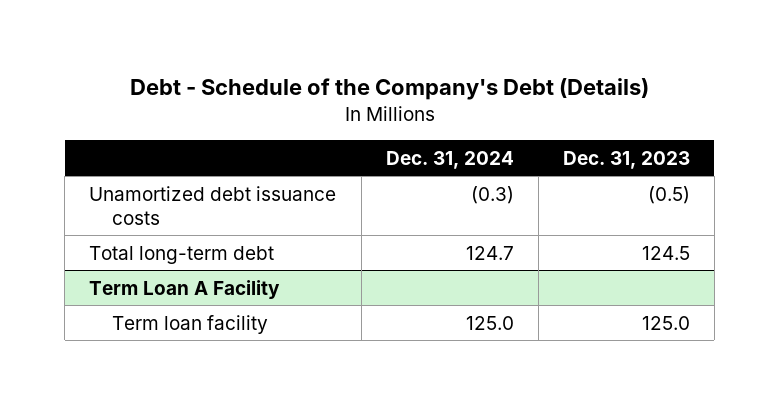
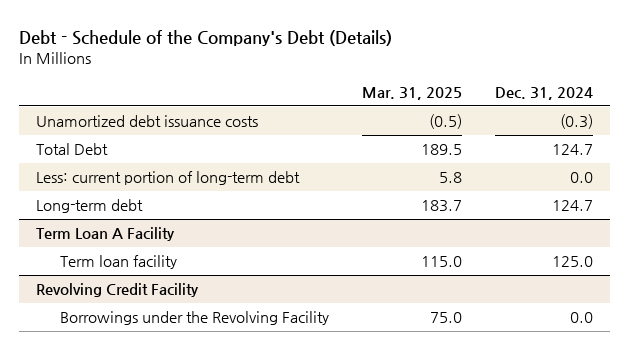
- | Dec. 31, 2024 | Dec. 31, 2023
+ | Mar. 31, 2025 | Dec. 31, 2024
- Total long-term debt | 124.7 | 124.5
+ Total Debt | 189.5 | 124.7
+ Less: current portion of long-term debt | 5.8 | 0.0
+ Long-term debt | 183.7 | 124.7
+ Revolving Credit Facility
+ Borrowings under the Revolving Facility | 75.0 | 0.0

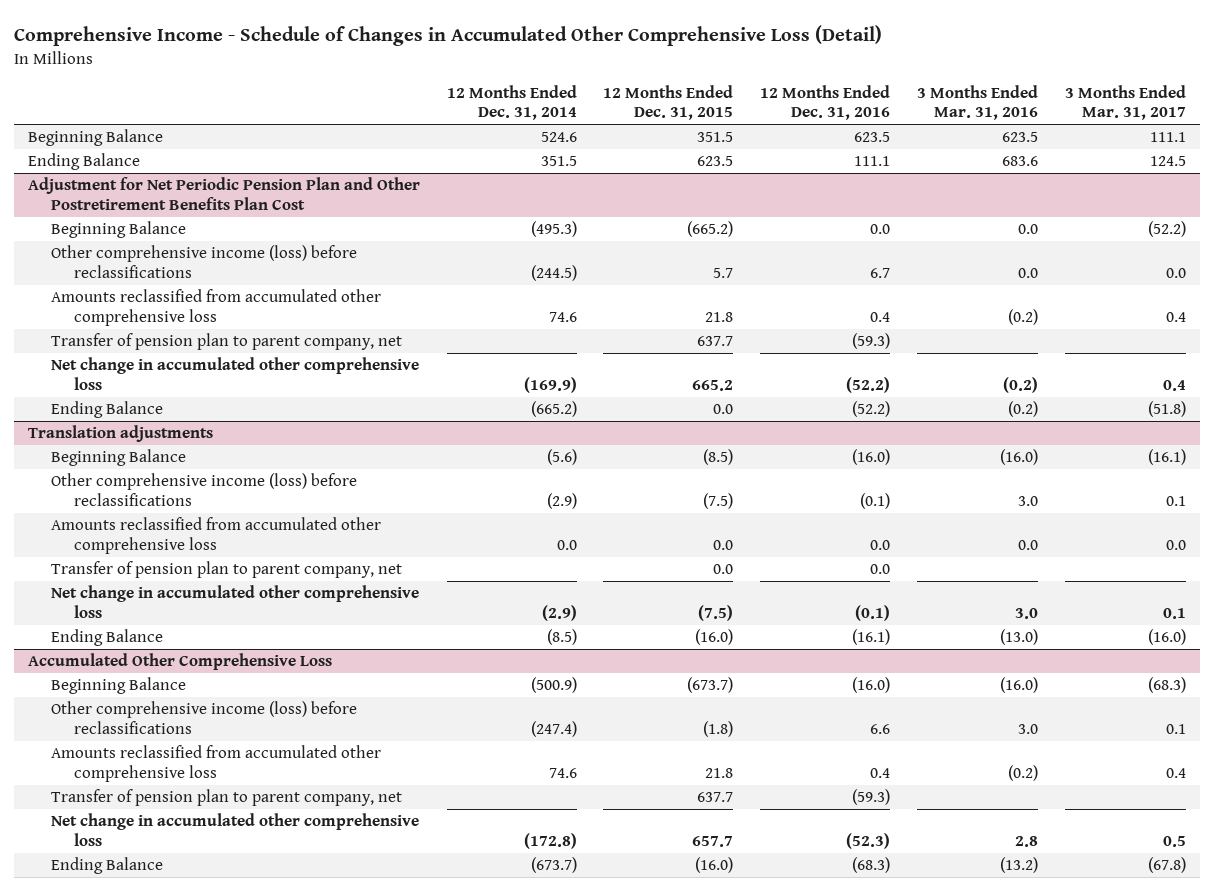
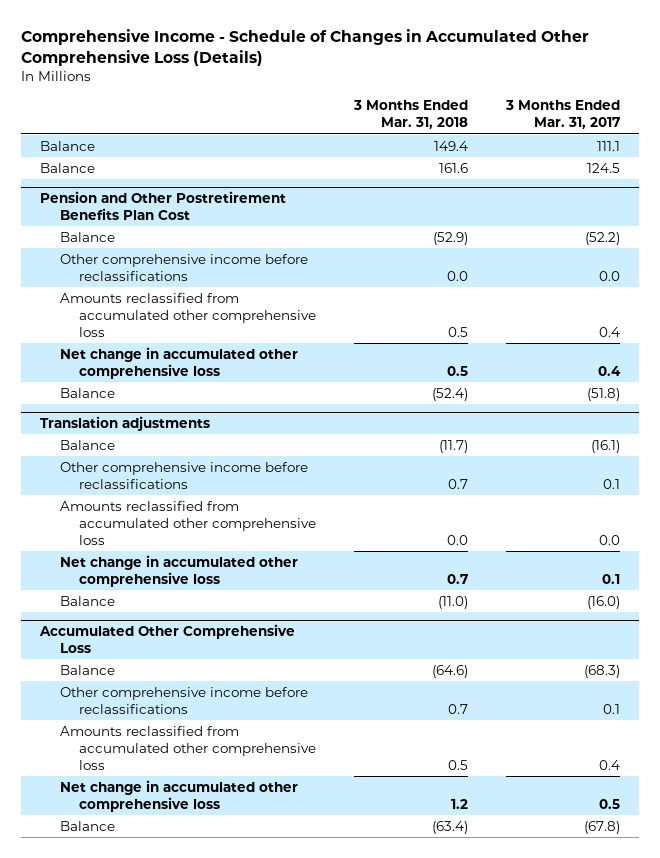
- Comprehensive Income - Schedule of Changes in Accumulated Other Comprehensive Loss (Detail)
+ Comprehensive Income - Schedule of Changes in Accumulated Other Comprehensive Loss (Details)
- | 12 Months Ended Dec. 31, 2014 | 12 Months Ended Dec. 31, 2015 | 12 Months Ended Dec. 31, 2016 | 3 Months Ended Mar. 31, 2016 | 3 Months Ended Mar. 31, 2017
+ | 3 Months Ended Mar. 31, 2018 | 3 Months Ended Mar. 31, 2017
- Beginning Balance | 524.6 | 351.5 | 623.5 | 623.5 | 111.1
- Ending Balance | 351.5 | 623.5 | 111.1 | 683.6 | 124.5
- Adjustment for Net Periodic Pension Plan and Other Postretirement Benefits Plan Cost
- Beginning Balance | (495.3) | (665.2) | 0.0 | 0.0 | (52.2)
- Other comprehensive income (loss) before reclassifications | (244.5) | 5.7 | 6.7 | 0.0 | 0.0
+ Balance | 149.4 | 111.1
+ Balance | 161.6 | 124.5
+ Pension and Other Postretirement Benefits Plan Cost
+ Balance | (52.9) | (52.2)
+ Other comprehensive income before reclassifications | 0.0 | 0.0
- Transfer of pension plan to parent company, net | | 637.7 | (59.3) | |
- Ending Balance | (665.2) | 0.0 | (52.2) | (0.2) | (51.8)
+ Balance | (52.4) | (51.8)
@ Translation adjustments
- Beginning Balance | (5.6) | (8.5) | (16.0) | (16.0) | (16.1)
- Other comprehensive income (loss) before reclassifications | (2.9) | (7.5) | (0.1) | 3.0 | 0.1
+ Balance | (11.7) | (16.1)
+ Other comprehensive income before reclassifications | 0.7 | 0.1
- Transfer of pension plan to parent company, net | | 0.0 | 0.0 | |
- Ending Balance | (8.5) | (16.0) | (16.1) | (13.0) | (16.0)
+ Balance | (11.0) | (16.0)
@ Accumulated Other Comprehensive Loss
- Beginning Balance | (500.9) | (673.7) | (16.0) | (16.0) | (68.3)
- Other comprehensive income (loss) before reclassifications | (247.4) | (1.8) | 6.6 | 3.0 | 0.1
+ Balance | (64.6) | (68.3)
+ Other comprehensive income before reclassifications | 0.7 | 0.1
- Transfer of pension plan to parent company, net | | 637.7 | (59.3) | |
- Ending Balance | (673.7) | (16.0) | (68.3) | (13.2) | (67.8)
+ Balance | (63.4) | (67.8)

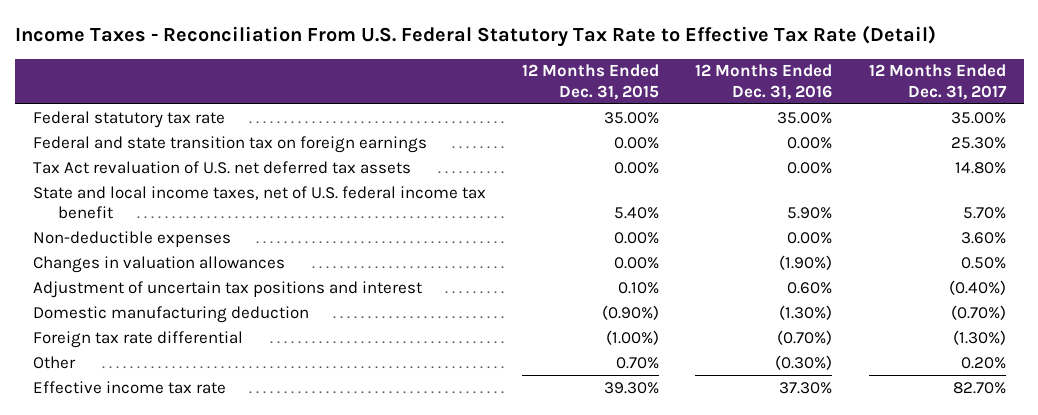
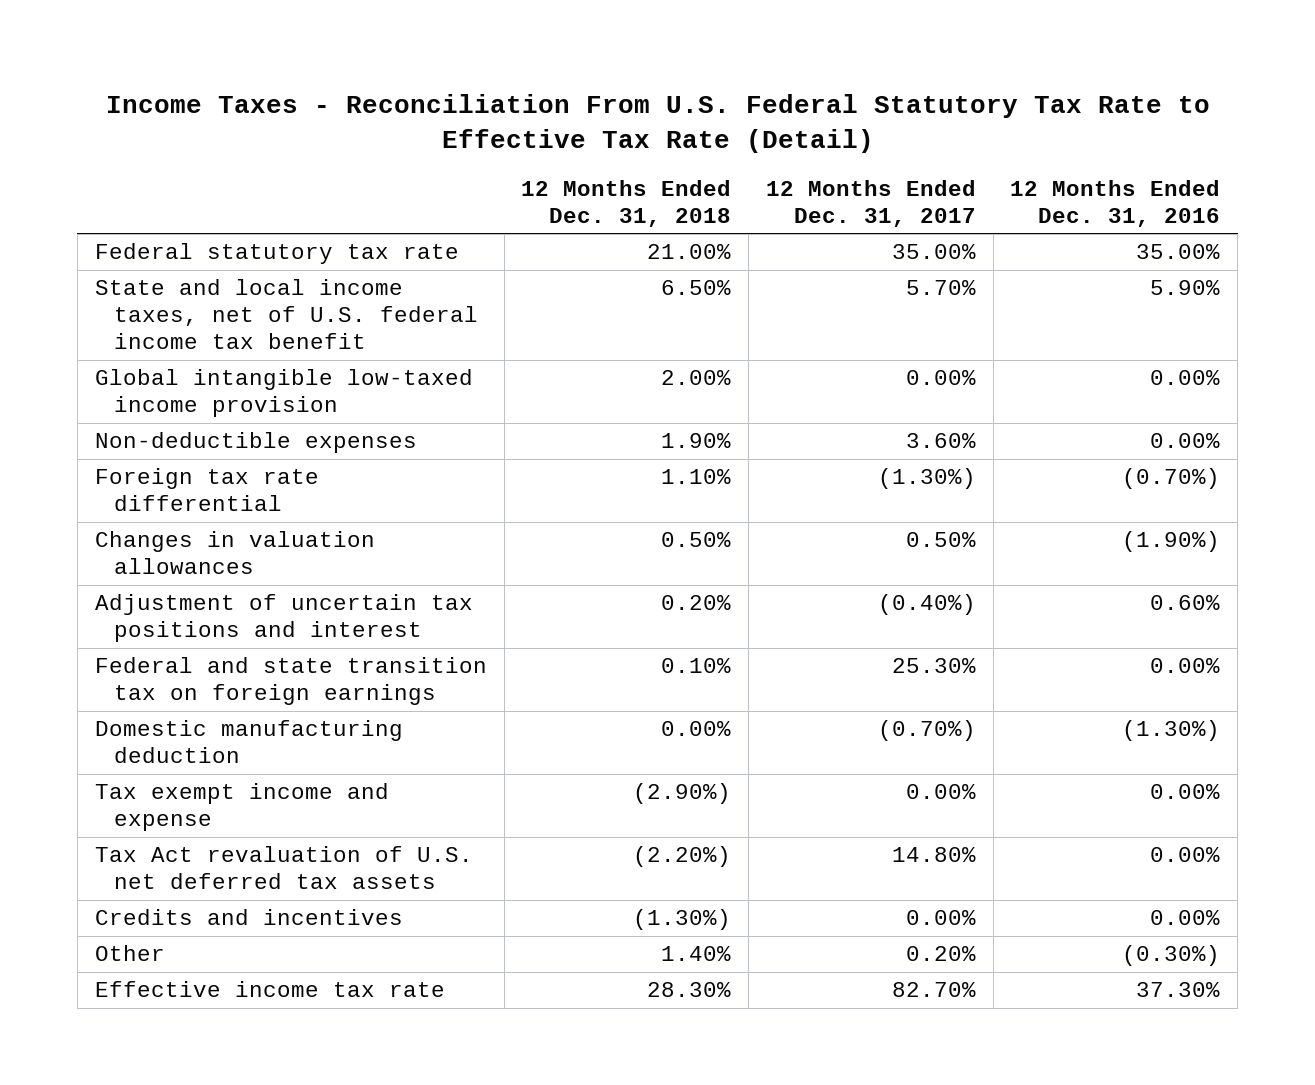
- | 12 Months Ended Dec. 31, 2015 | 12 Months Ended Dec. 31, 2016 | 12 Months Ended Dec. 31, 2017
+ | 12 Months Ended Dec. 31, 2018 | 12 Months Ended Dec. 31, 2017 | 12 Months Ended Dec. 31, 2016
+ Global intangible low-taxed income provision | 2.00% | 0.00% | 0.00%
moved up: Foreign tax rate differential | 1.10% | (1.30%) | (0.70%)
moved down: Federal and state transition tax on foreign earnings | 0.10% | 25.30% | 0.00%
+ Tax exempt income and expense | (2.90%) | 0.00% | 0.00%
moved down: Tax Act revaluation of U.S. net deferred tax assets | (2.20%) | 14.80% | 0.00%
+ Credits and incentives | (1.30%) | 0.00% | 0.00%

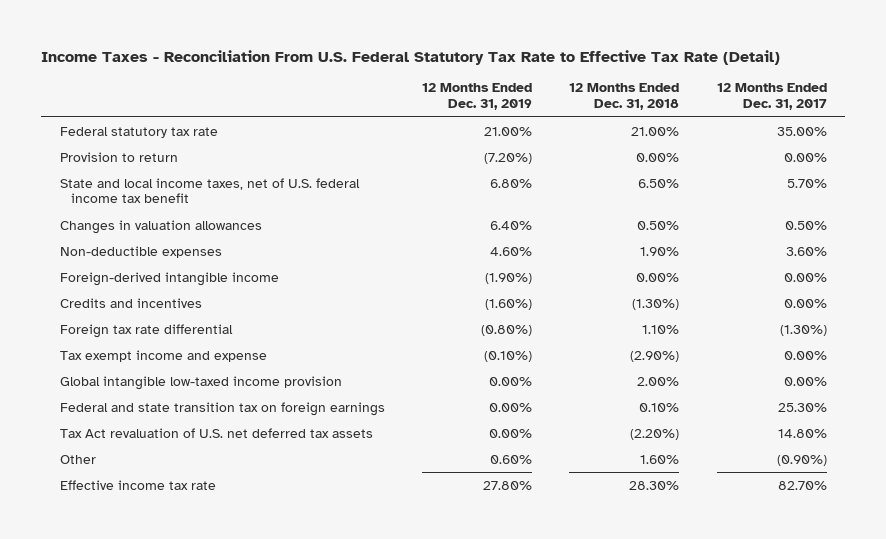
- | 12 Months Ended Dec. 31, 2018 | 12 Months Ended Dec. 31, 2017 | 12 Months Ended Dec. 31, 2016
+ | 12 Months Ended Dec. 31, 2019 | 12 Months Ended Dec. 31, 2018 | 12 Months Ended Dec. 31, 2017
+ Provision to return | (7.20%) | 0.00% | 0.00%
moved up: Changes in valuation allowances | 6.40% | 0.50% | 0.50%
+ Foreign-derived intangible income | (1.90%) | 0.00% | 0.00%
moved up: Credits and incentives | (1.60%) | (1.30%) | 0.00%
- Adjustment of uncertain tax positions and interest | 0.20% | (0.40%) | 0.60%
- Domestic manufacturing deduction | 0.00% | (0.70%) | (1.30%)
moved down: Global intangible low-taxed income provision | 0.00% | 2.00% | 0.00%
moved down: Federal and state transition tax on foreign earnings | 0.00% | 0.10% | 25.30%
- Other | 1.40% | 0.20% | (0.30%)
+ Other | 0.60% | 1.60% | (0.90%)

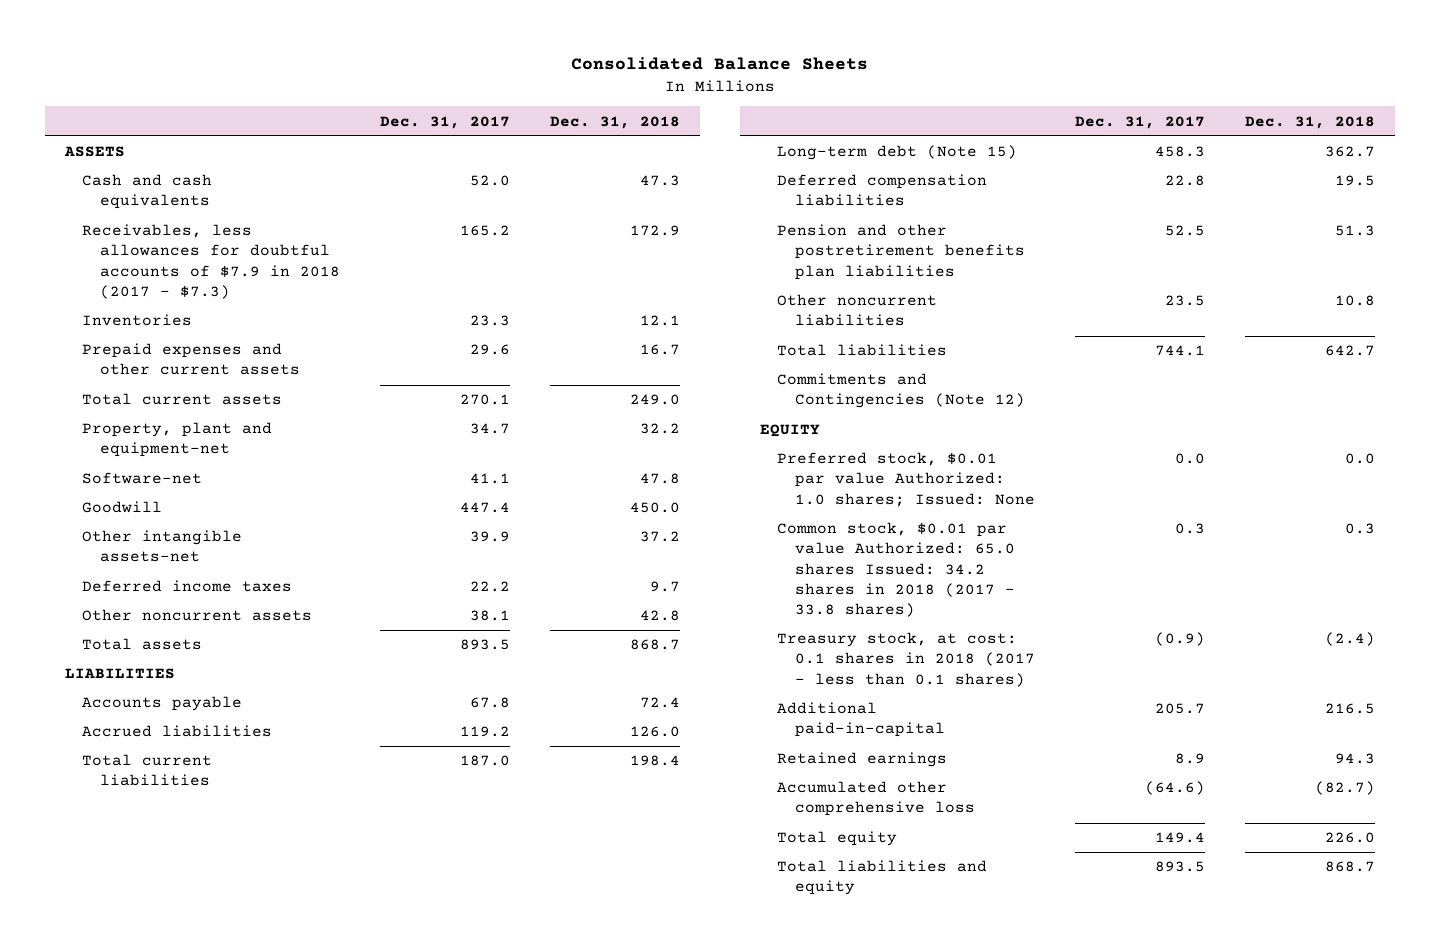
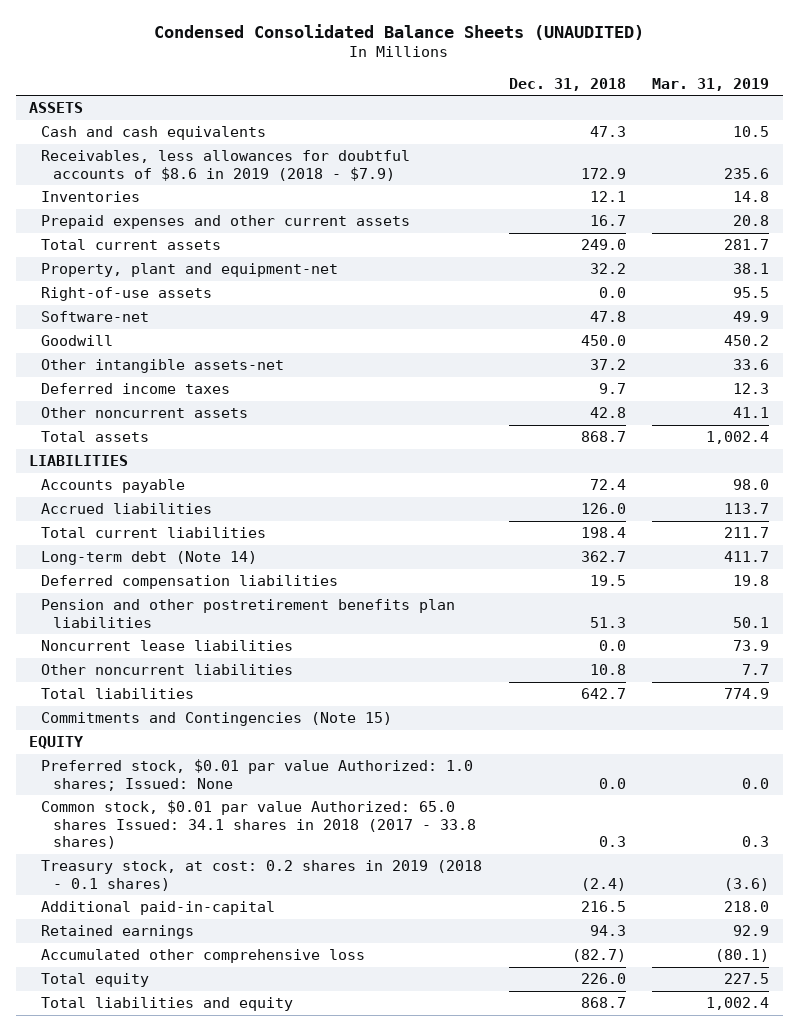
- Consolidated Balance Sheets
+ Condensed Consolidated Balance Sheets (UNAUDITED)
- | Dec. 31, 2017 | Dec. 31, 2018
+ | Dec. 31, 2018 | Mar. 31, 2019
- Receivables, less allowances for doubtful accounts of $7.9 in 2018 (2017 - $7.3) | 165.2 | 172.9
+ Receivables, less allowances for doubtful accounts of $8.6 in 2019 (2018 - $7.9) | 172.9 | 235.6
+ Right-of-use assets | 0.0 | 95.5
- Long-term debt (Note 15) | 458.3 | 362.7
+ Long-term debt (Note 14) | 362.7 | 411.7
+ Noncurrent lease liabilities | 0.0 | 73.9
- Commitments and Contingencies (Note 12)
+ Commitments and Contingencies (Note 15)
- Common stock, $0.01 par value Authorized: 65.0 shares Issued: 34.2 shares in 2018 (2017 - 33.8 shares) | 0.3 | 0.3
- Treasury stock, at cost: 0.1 shares in 2018 (2017 - less than 0.1 shares) | (0.9) | (2.4)
+ Common stock, $0.01 par value Authorized: 65.0 shares Issued: 34.1 shares in 2018 (2017 - 33.8 shares) | 0.3 | 0.3
+ Treasury stock, at cost: 0.2 shares in 2019 (2018 - 0.1 shares) | (2.4) | (3.6)

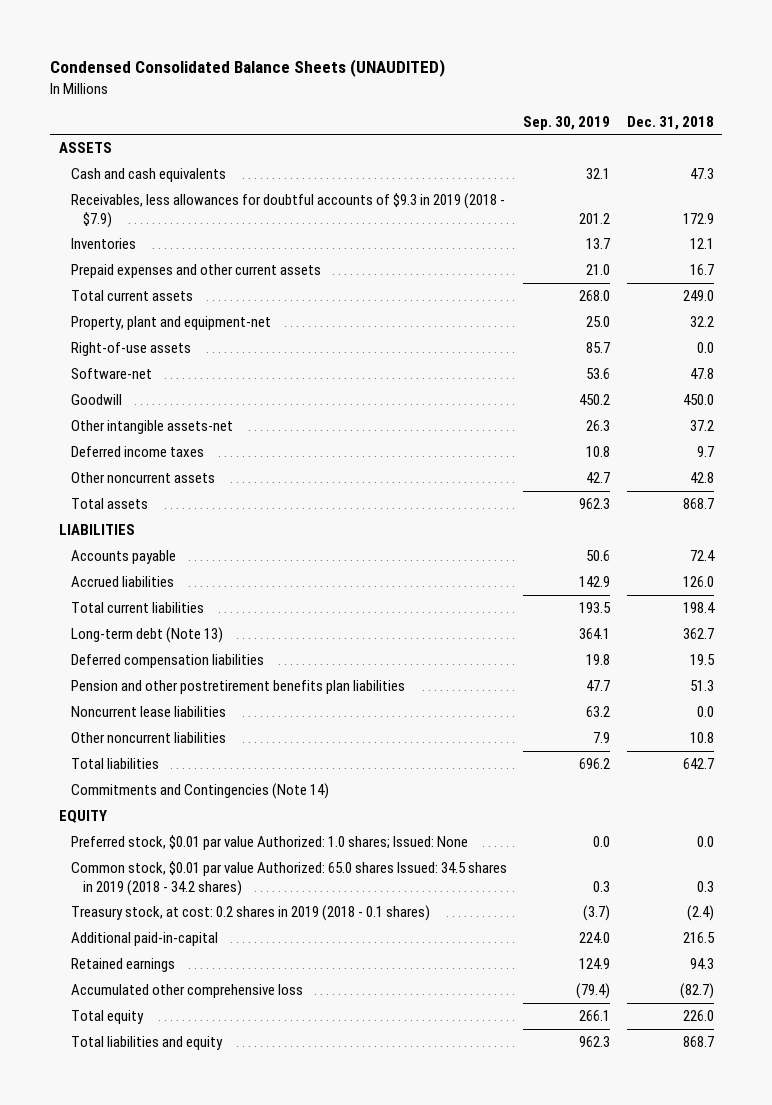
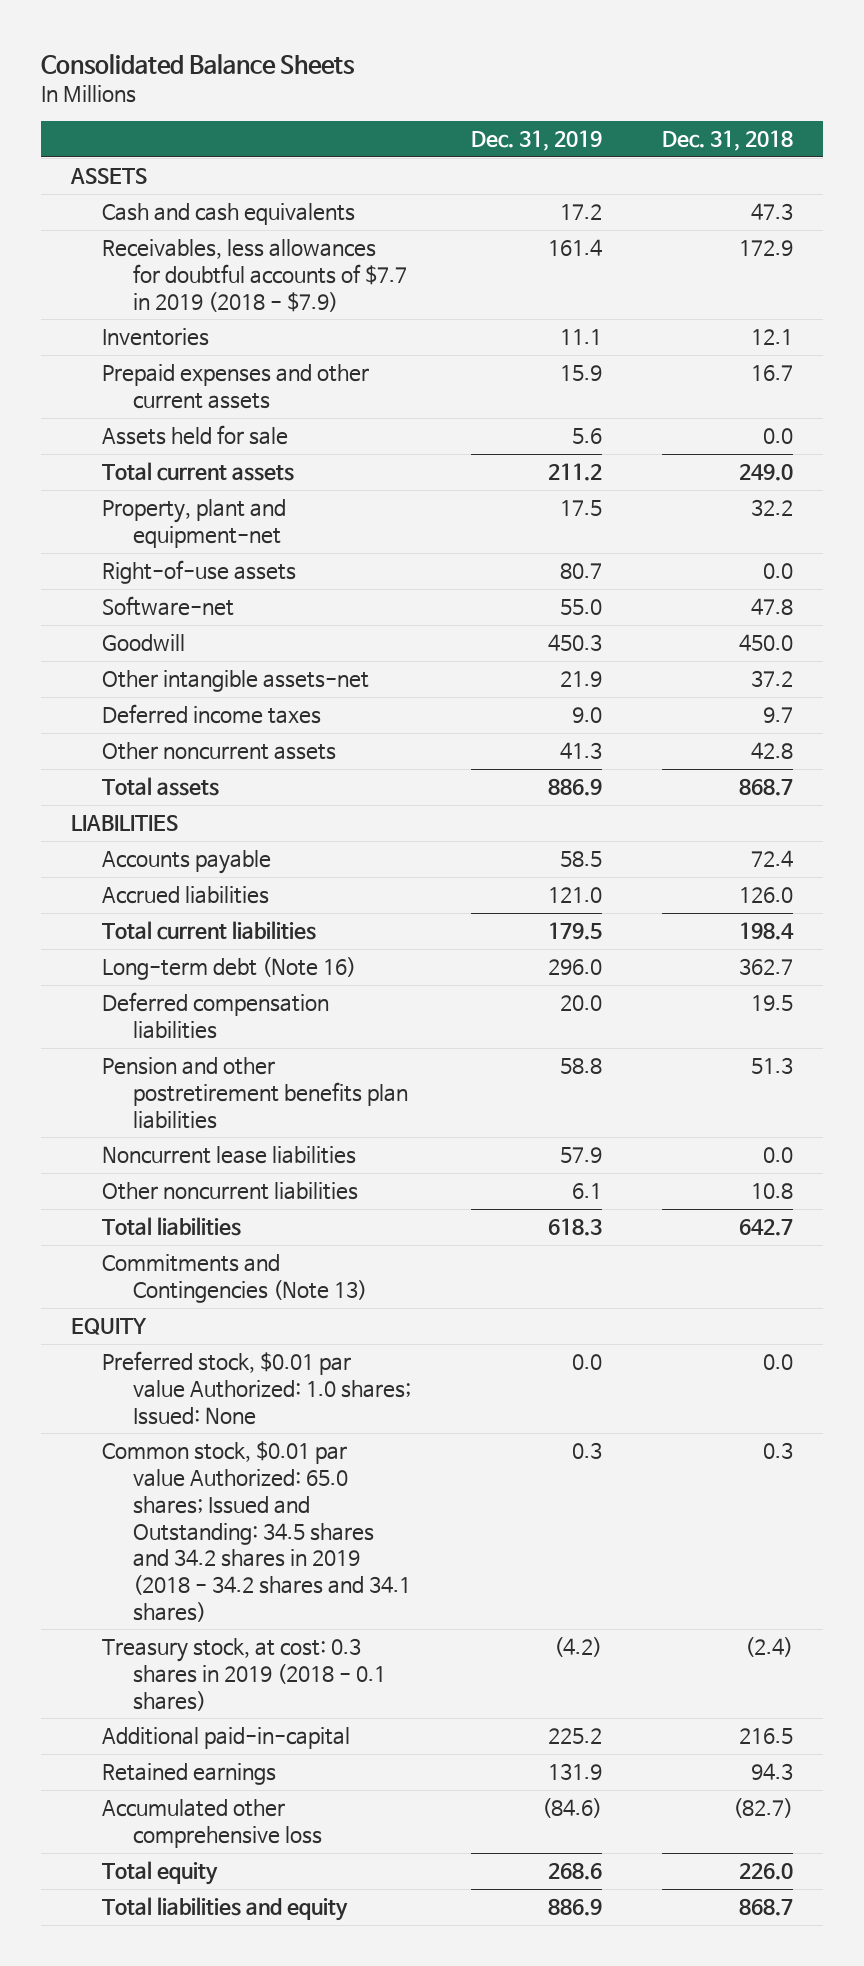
- Condensed Consolidated Balance Sheets (UNAUDITED)
+ Consolidated Balance Sheets
- | Sep. 30, 2019 | Dec. 31, 2018
+ | Dec. 31, 2019 | Dec. 31, 2018
- Receivables, less allowances for doubtful accounts of $9.3 in 2019 (2018 - $7.9) | 201.2 | 172.9
+ Receivables, less allowances for doubtful accounts of $7.7 in 2019 (2018 - $7.9) | 161.4 | 172.9
+ Assets held for sale | 5.6 | 0.0
- Long-term debt (Note 13) | 364.1 | 362.7
+ Long-term debt (Note 16) | 296.0 | 362.7
- Commitments and Contingencies (Note 14)
+ Commitments and Contingencies (Note 13)
- Common stock, $0.01 par value Authorized: 65.0 shares Issued: 34.5 shares in 2019 (2018 - 34.2 shares) | 0.3 | 0.3
- Treasury stock, at cost: 0.2 shares in 2019 (2018 - 0.1 shares) | (3.7) | (2.4)
+ Common stock, $0.01 par value Authorized: 65.0 shares; Issued and Outstanding: 34.5 shares and 34.2 shares in 2019 (2018 - 34.2 shares and 34.1 shares) | 0.3 | 0.3
+ Treasury stock, at cost: 0.3 shares in 2019 (2018 - 0.1 shares) | (4.2) | (2.4)

